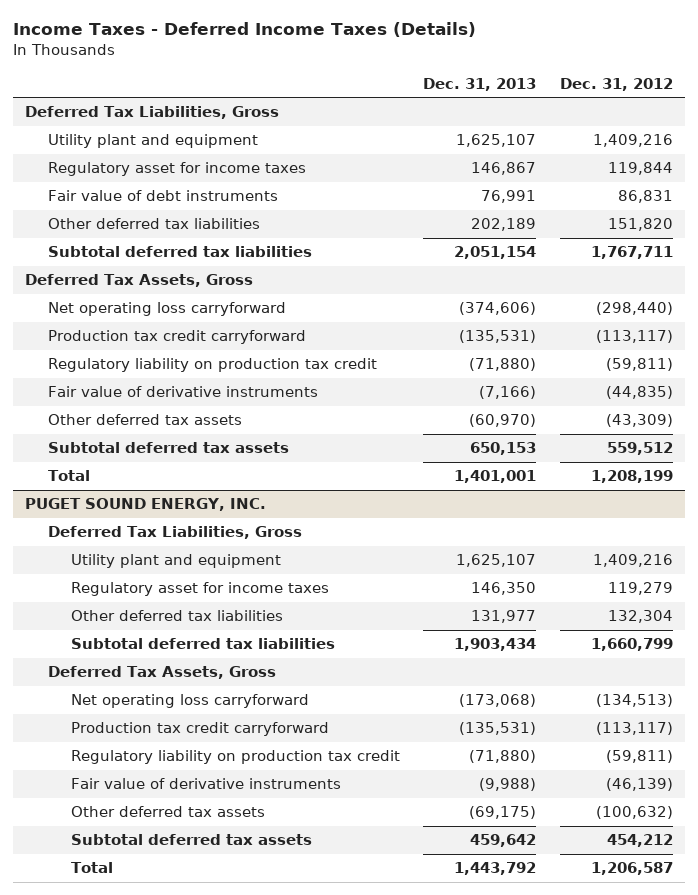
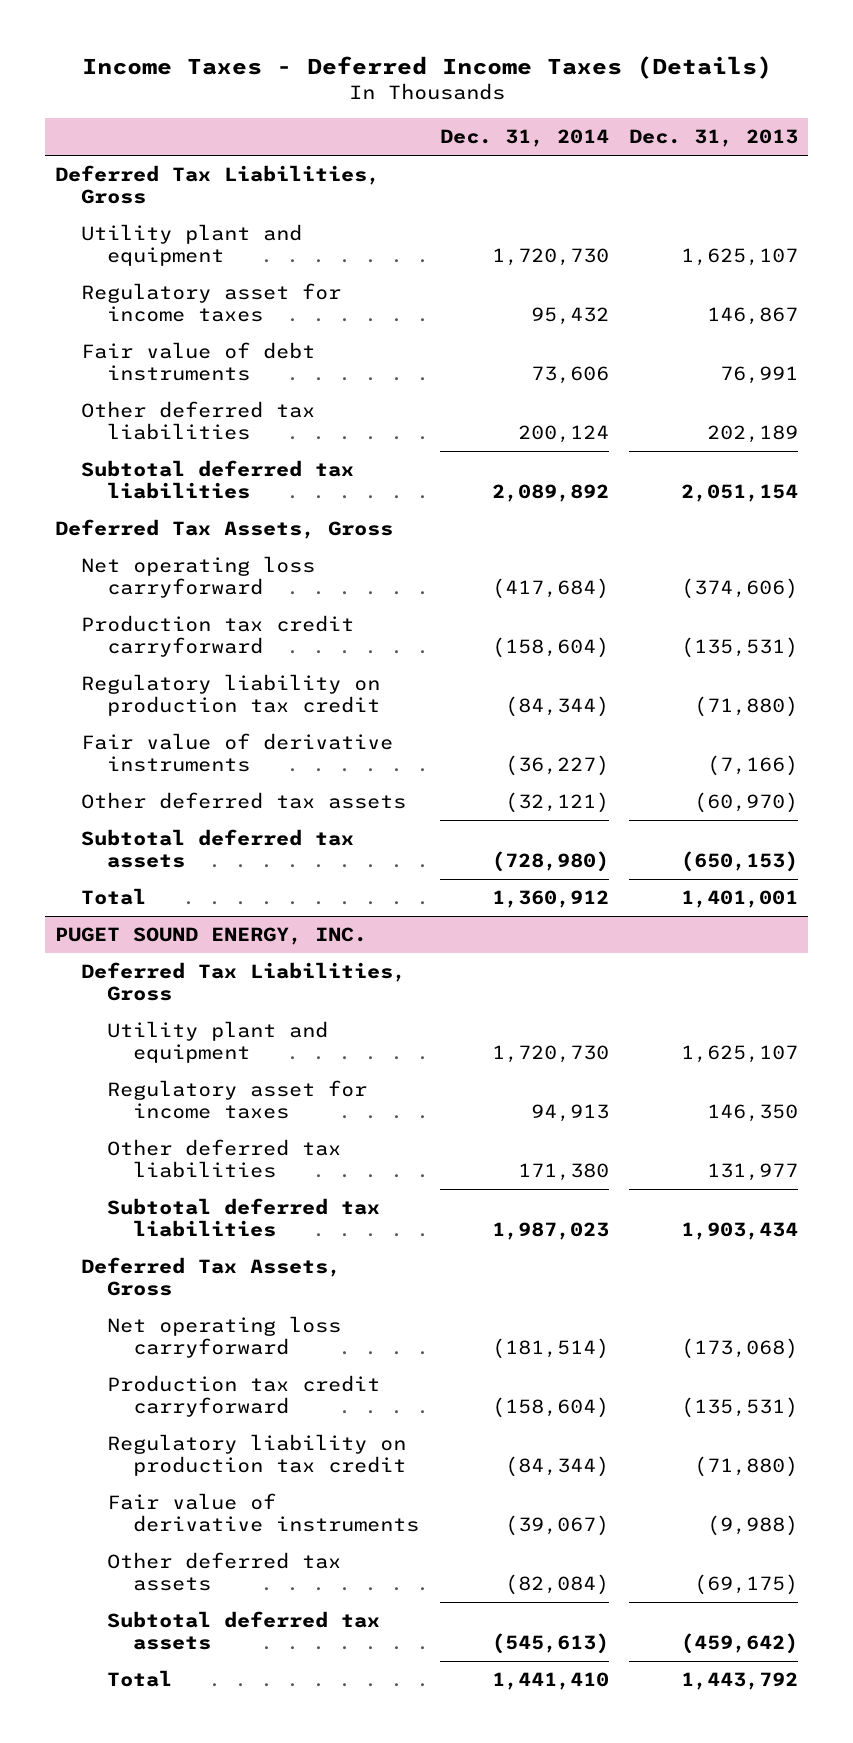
- | Dec. 31, 2013 | Dec. 31, 2012
+ | Dec. 31, 2014 | Dec. 31, 2013
- Subtotal deferred tax assets | 650,153 | 559,512
+ Subtotal deferred tax assets | (728,980) | (650,153)
@ PUGET SOUND ENERGY, INC.
- Subtotal deferred tax assets | 459,642 | 454,212
+ Subtotal deferred tax assets | (545,613) | (459,642)

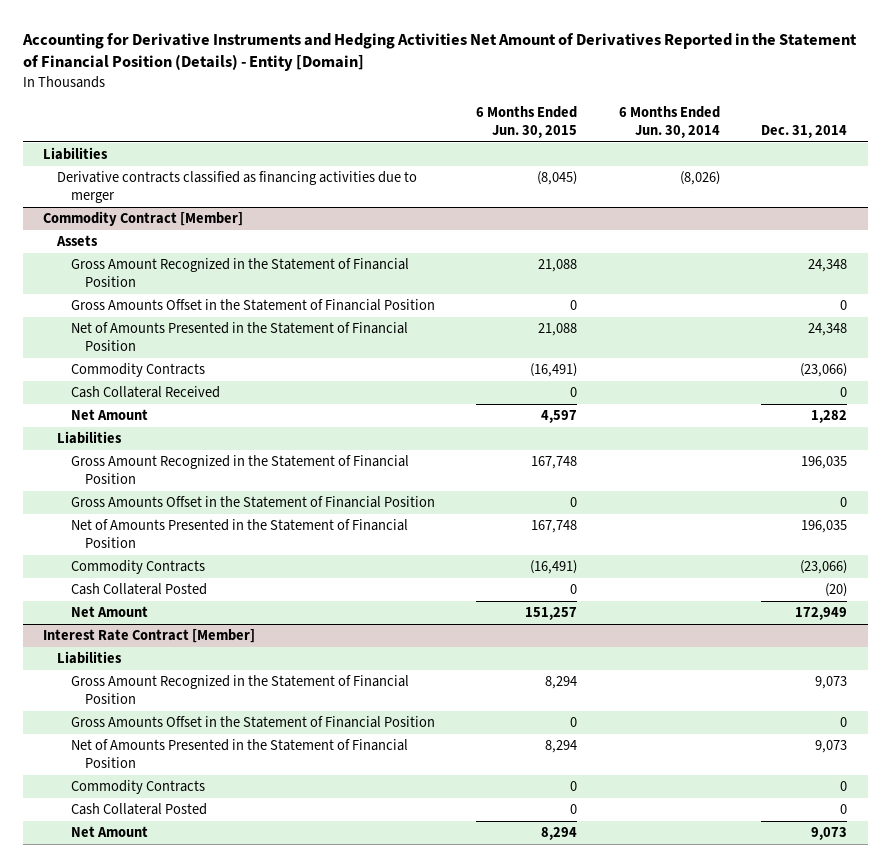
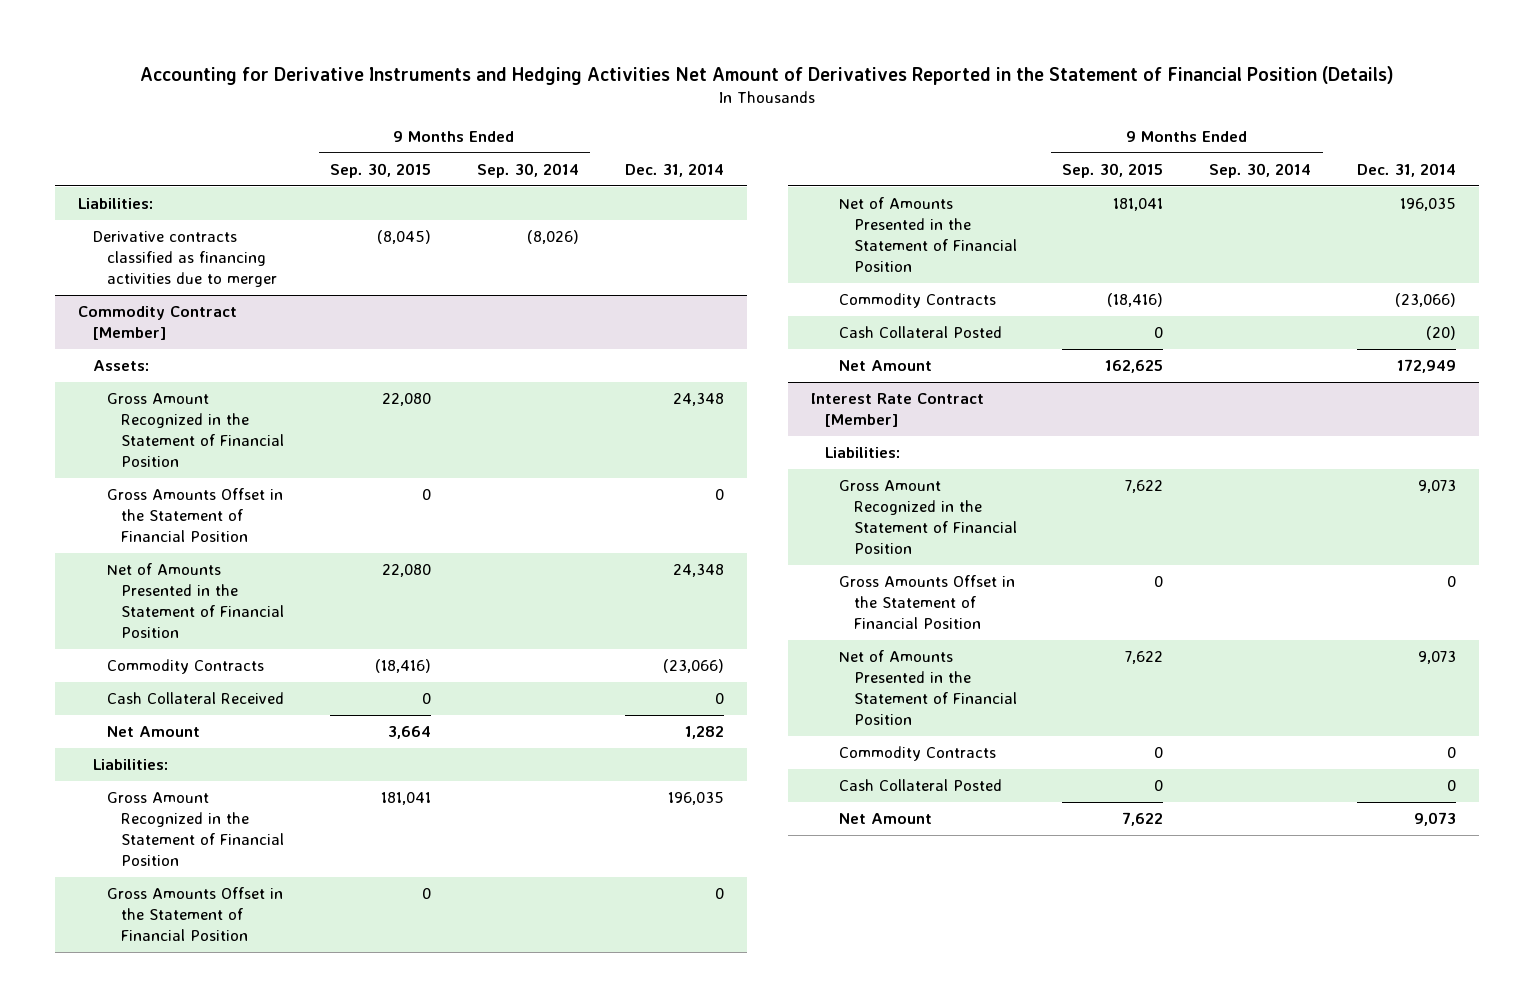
- Accounting for Derivative Instruments and Hedging Activities Net Amount of Derivatives Reported in the Statement of Financial Position (Details) - Entity [Domain]
+ Accounting for Derivative Instruments and Hedging Activities Net Amount of Derivatives Reported in the Statement of Financial Position (Details)
- | 6 Months Ended Jun. 30, 2015 | 6 Months Ended Jun. 30, 2014 | Dec. 31, 2014
+ | 9 Months Ended Sep. 30, 2015 | 9 Months Ended Sep. 30, 2014 | Dec. 31, 2014
- Liabilities
+ Liabilities:
@ Commodity Contract [Member]
- Assets
+ Assets:
- Liabilities
+ Liabilities:
@ Interest Rate Contract [Member]
- Liabilities
+ Liabilities:

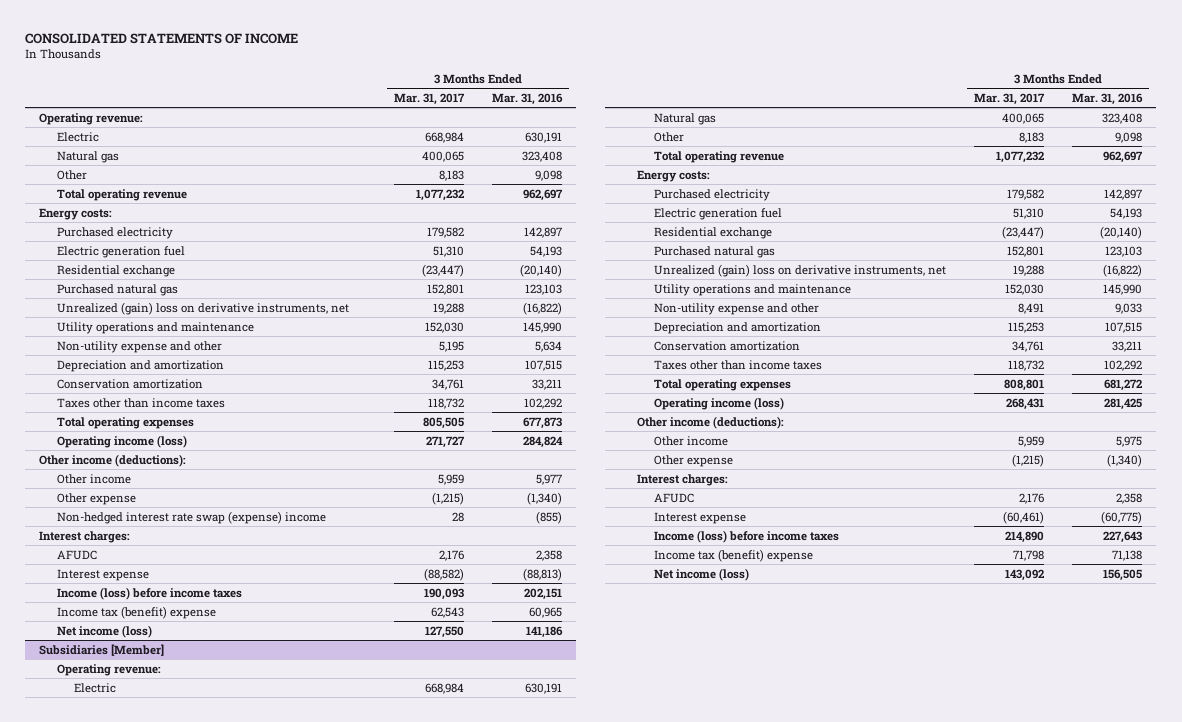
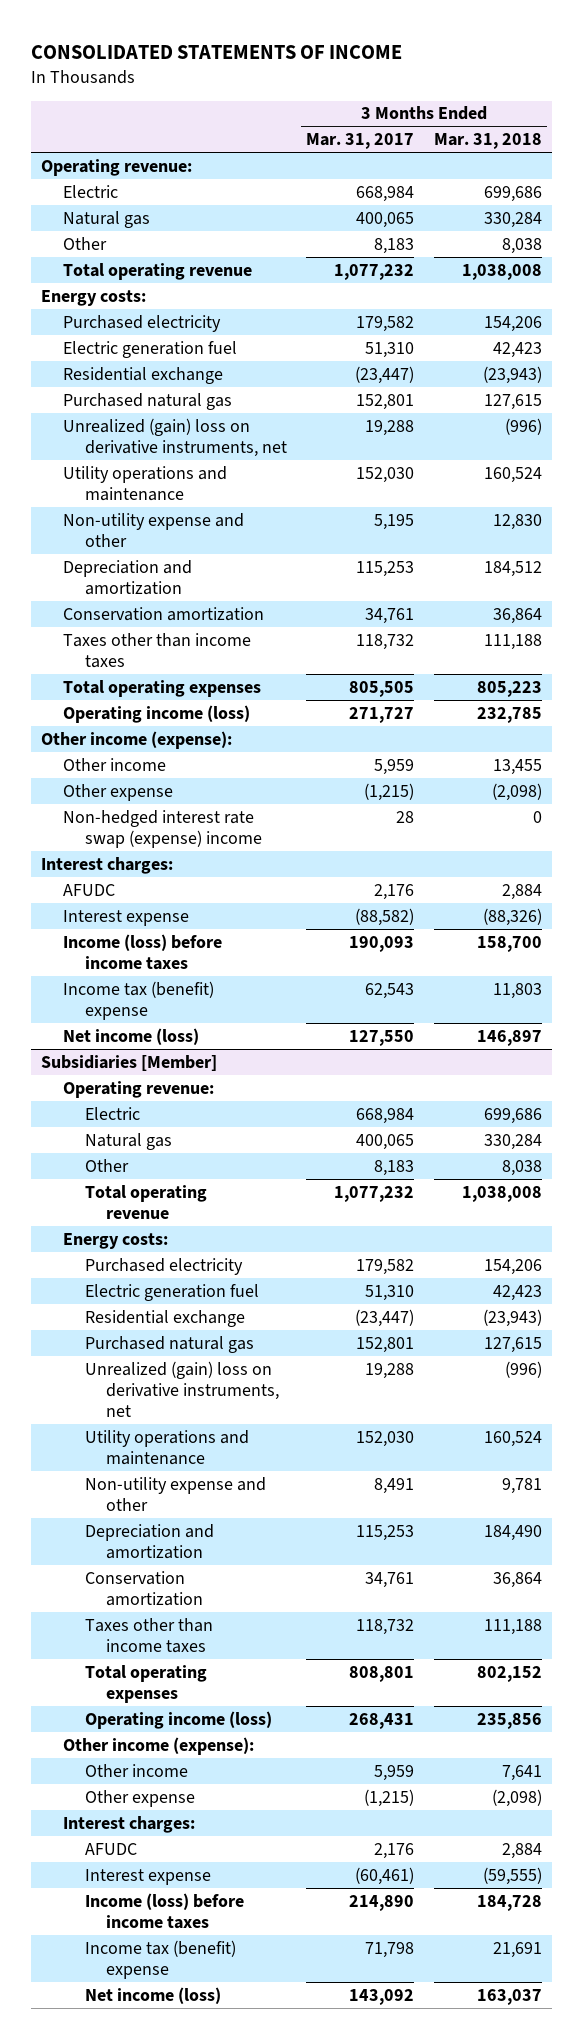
- | 3 Months Ended Mar. 31, 2017 | 3 Months Ended Mar. 31, 2016
+ | 3 Months Ended Mar. 31, 2017 | 3 Months Ended Mar. 31, 2018
- Other income (deductions):
+ Other income (expense):
@ Subsidiaries [Member]
- Other income (deductions):
+ Other income (expense):

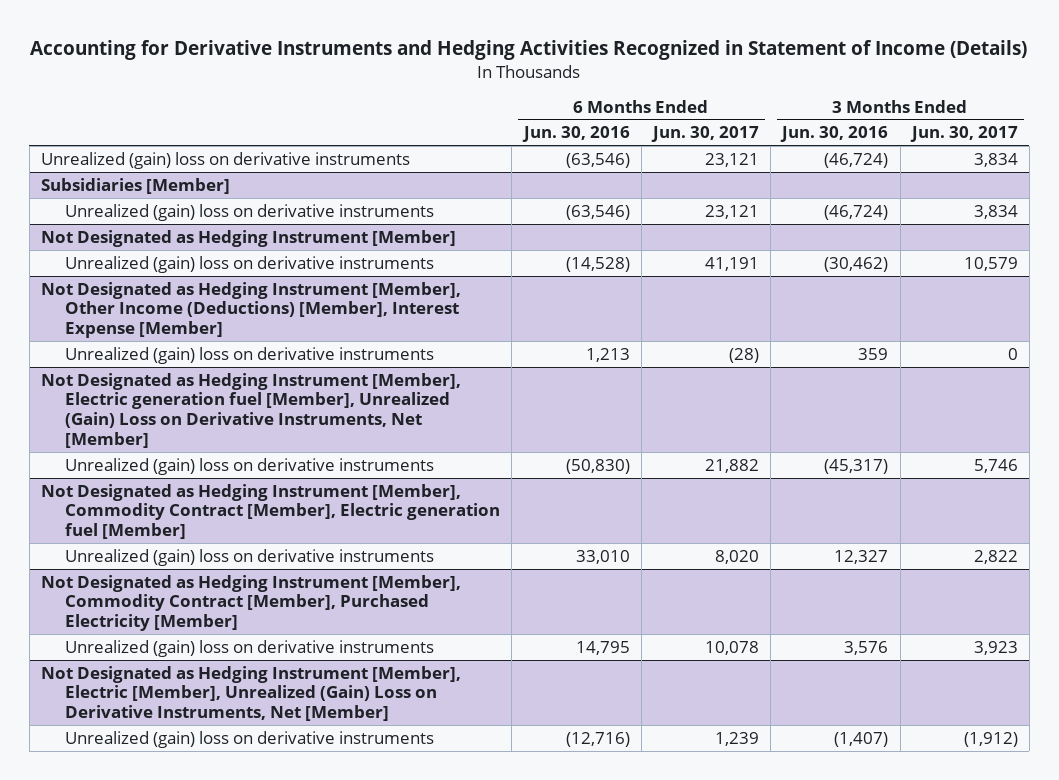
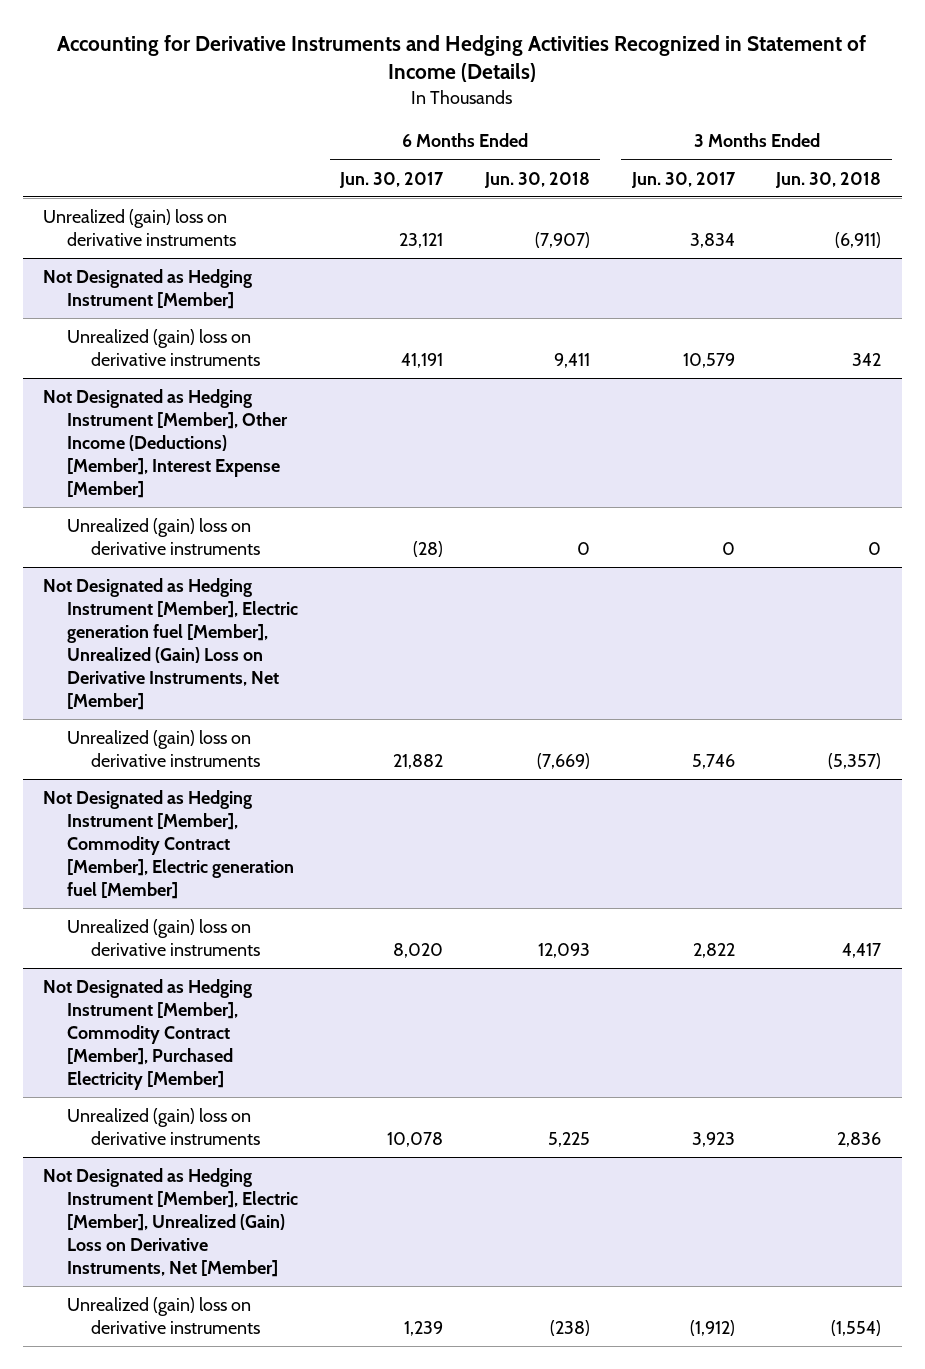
- | 6 Months Ended Jun. 30, 2016 | 6 Months Ended Jun. 30, 2017 | 3 Months Ended Jun. 30, 2016 | 3 Months Ended Jun. 30, 2017
+ | 6 Months Ended Jun. 30, 2017 | 6 Months Ended Jun. 30, 2018 | 3 Months Ended Jun. 30, 2017 | 3 Months Ended Jun. 30, 2018
- Subsidiaries [Member]
- Unrealized (gain) loss on derivative instruments | (63,546) | 23,121 | (46,724) | 3,834

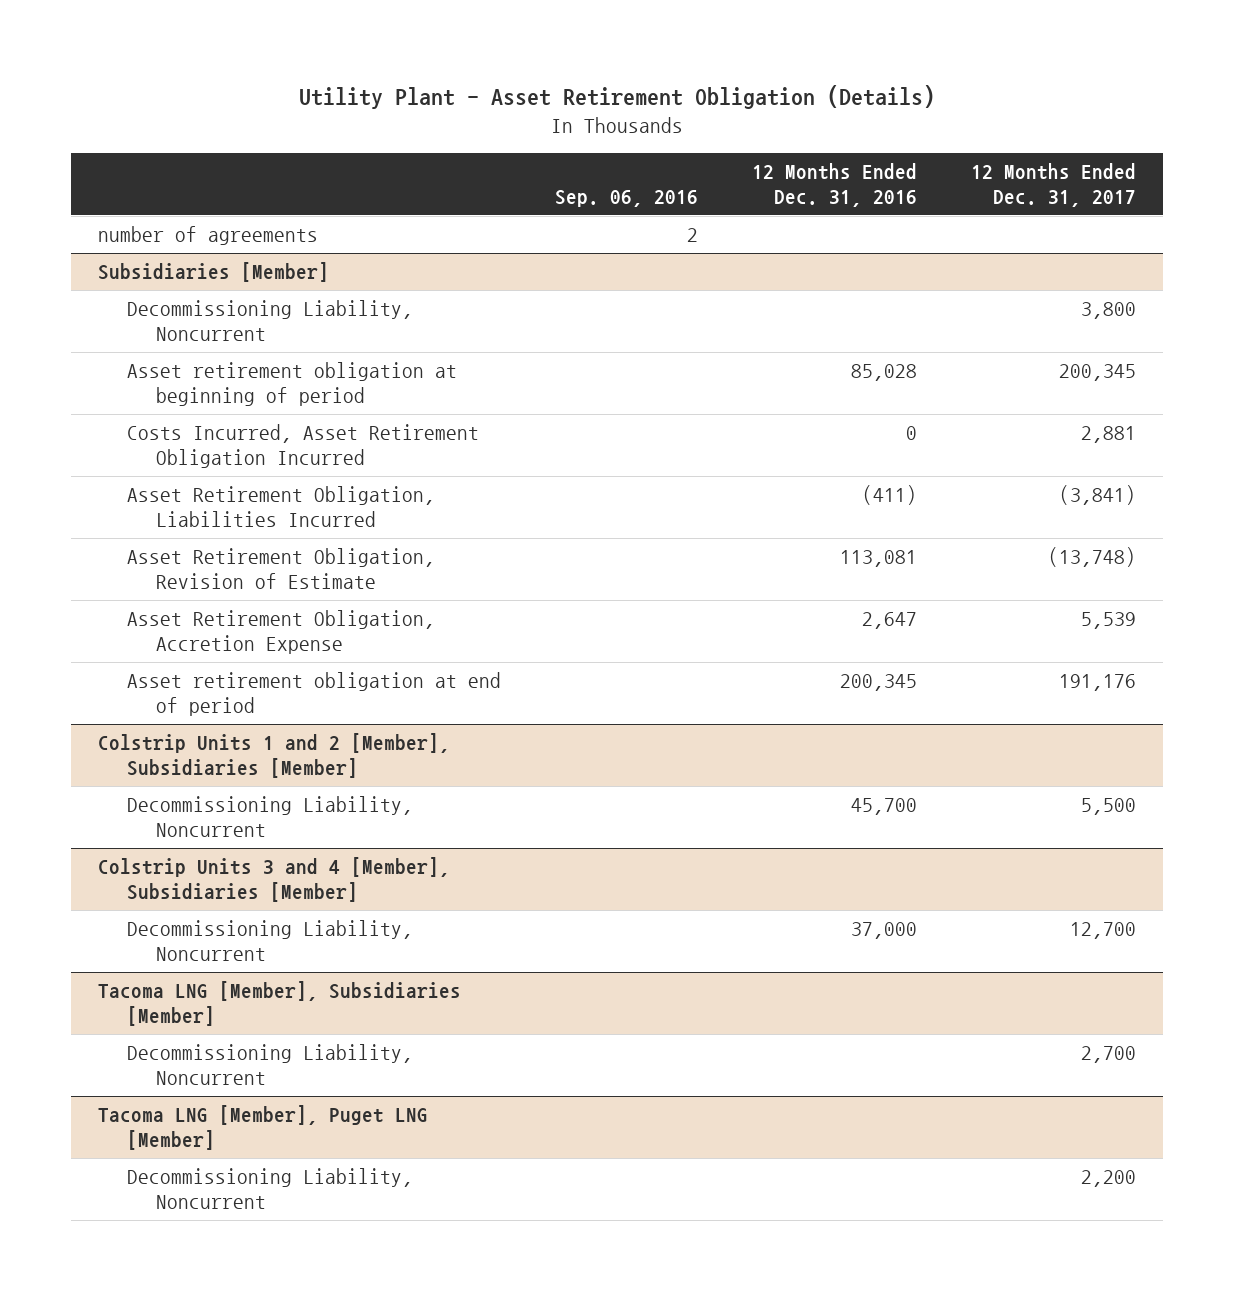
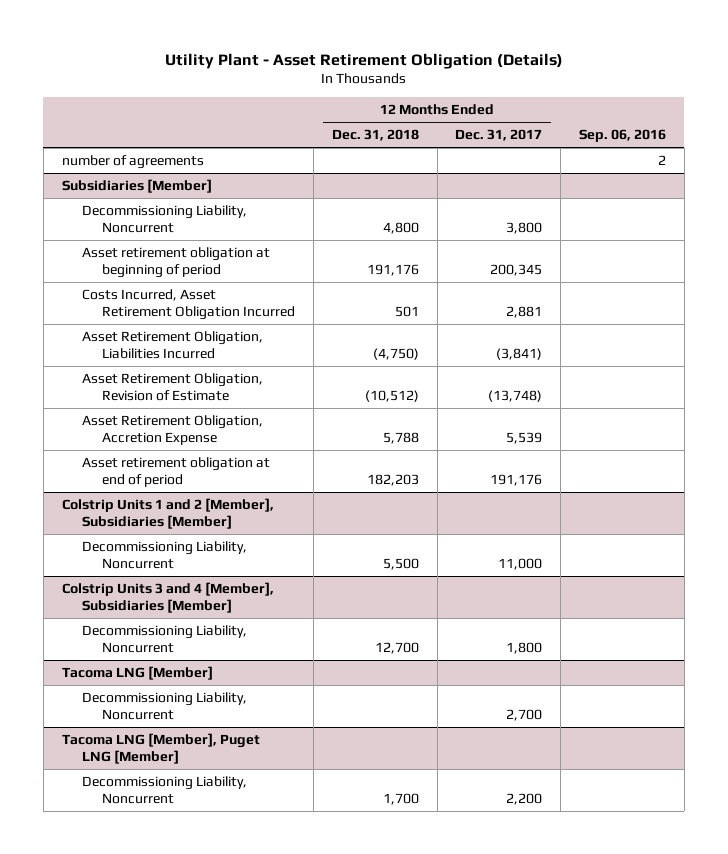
- | Sep. 06, 2016 | 12 Months Ended Dec. 31, 2016 | 12 Months Ended Dec. 31, 2017
+ | 12 Months Ended Dec. 31, 2018 | 12 Months Ended Dec. 31, 2017 | Sep. 06, 2016
@ Colstrip Units 1 and 2 [Member], Subsidiaries [Member]
- Decommissioning Liability, Noncurrent | | 45,700 | 5,500
+ Decommissioning Liability, Noncurrent | 5,500 | 11,000 |
@ Colstrip Units 3 and 4 [Member], Subsidiaries [Member]
- Decommissioning Liability, Noncurrent | | 37,000 | 12,700
- Tacoma LNG [Member], Subsidiaries [Member]
@ Colstrip Units 3 and 4 [Member], Subsidiaries [Member]
+ Decommissioning Liability, Noncurrent | 12,700 | 1,800 |
+ Tacoma LNG [Member]

